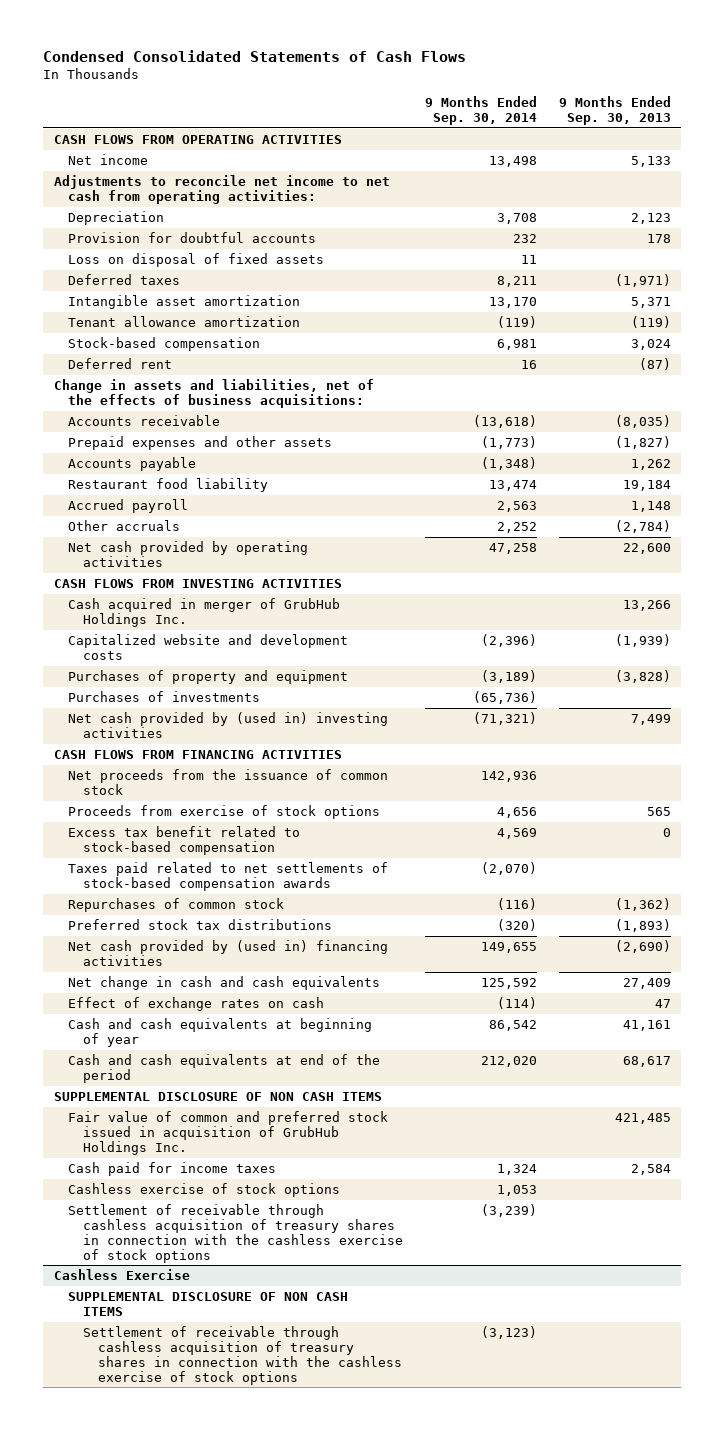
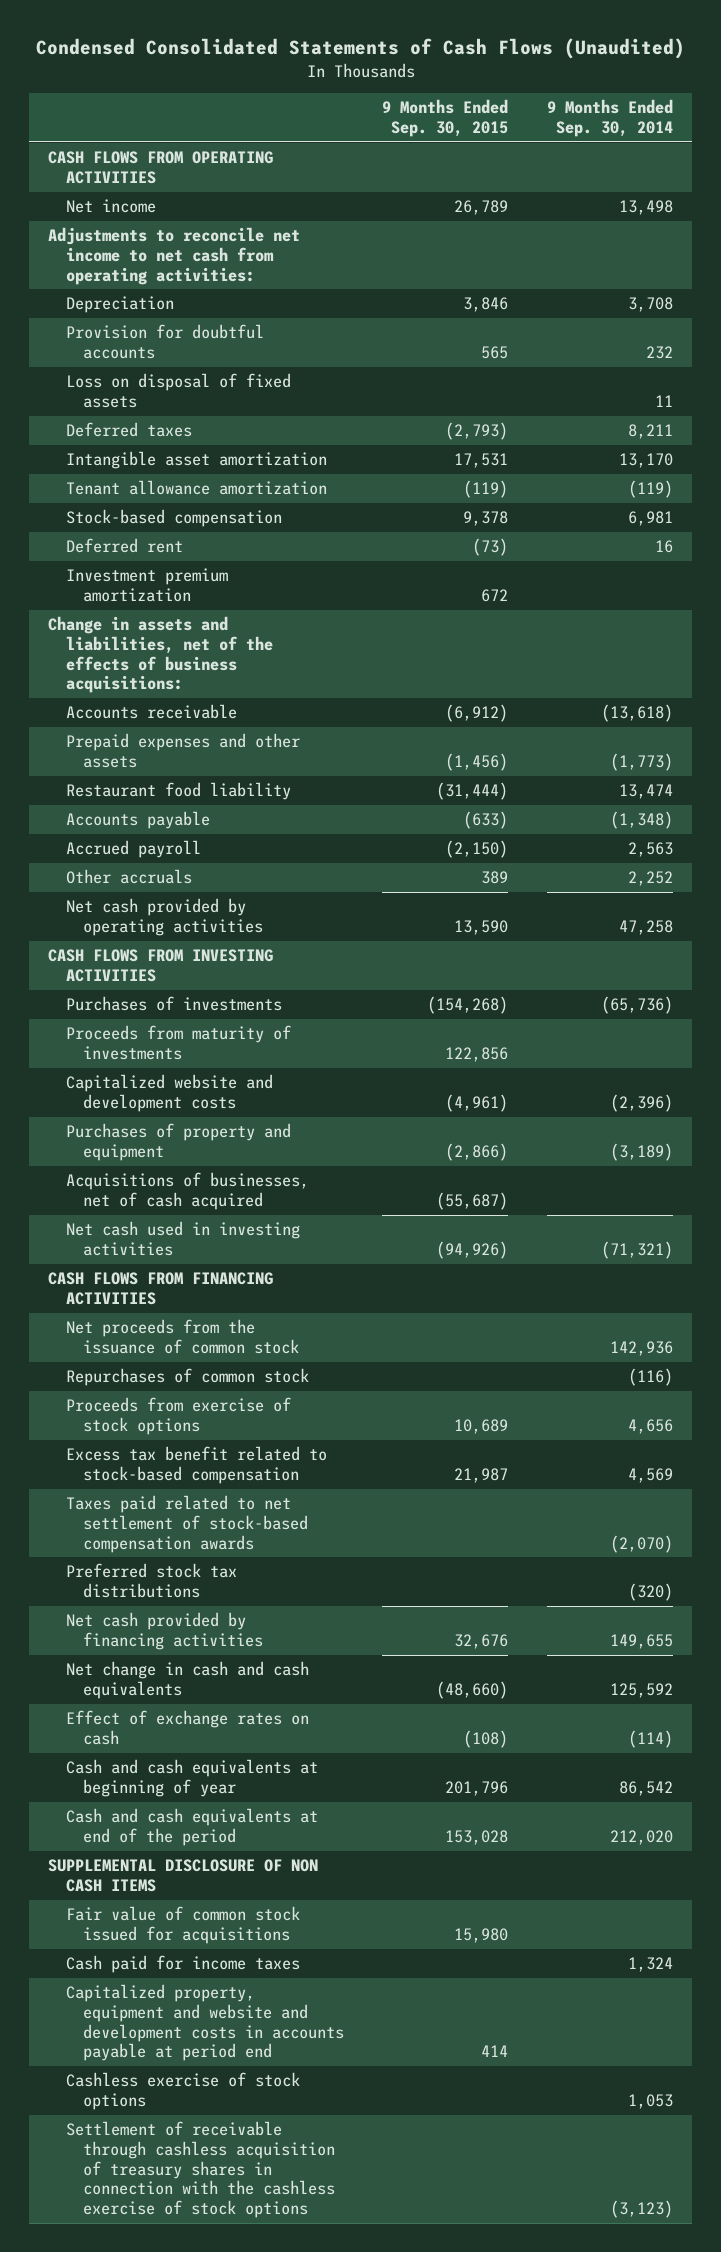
- Condensed Consolidated Statements of Cash Flows
+ Condensed Consolidated Statements of Cash Flows (Unaudited)
- | 9 Months Ended Sep. 30, 2014 | 9 Months Ended Sep. 30, 2013
+ | 9 Months Ended Sep. 30, 2015 | 9 Months Ended Sep. 30, 2014
+ Investment premium amortization | 672 |
moved down: Accounts payable | (633) | (1,348)
- Cash acquired in merger of GrubHub Holdings Inc. | | 13,266
moved up: Purchases of investments | (154,268) | (65,736)
+ Proceeds from maturity of investments | 122,856 |
- Net cash provided by (used in) investing activities | (71,321) | 7,499
+ Acquisitions of businesses, net of cash acquired | (55,687) |
+ Net cash used in investing activities | (94,926) | (71,321)
moved up: Repurchases of common stock | | (116)
- Taxes paid related to net settlements of stock-based compensation awards | (2,070) |
+ Taxes paid related to net settlement of stock-based compensation awards | | (2,070)
- Net cash provided by (used in) financing activities | 149,655 | (2,690)
+ Net cash provided by financing activities | 32,676 | 149,655
- Fair value of common and preferred stock issued in acquisition of GrubHub Holdings Inc. | | 421,485
+ Fair value of common stock issued for acquisitions | 15,980 |
+ Capitalized property, equipment and website and development costs in accounts payable at period end | 414 |
- Settlement of receivable through cashless acquisition of treasury shares in connection with the cashless exercise of stock options | (3,239) |
- Cashless Exercise
- SUPPLEMENTAL DISCLOSURE OF NON CASH ITEMS

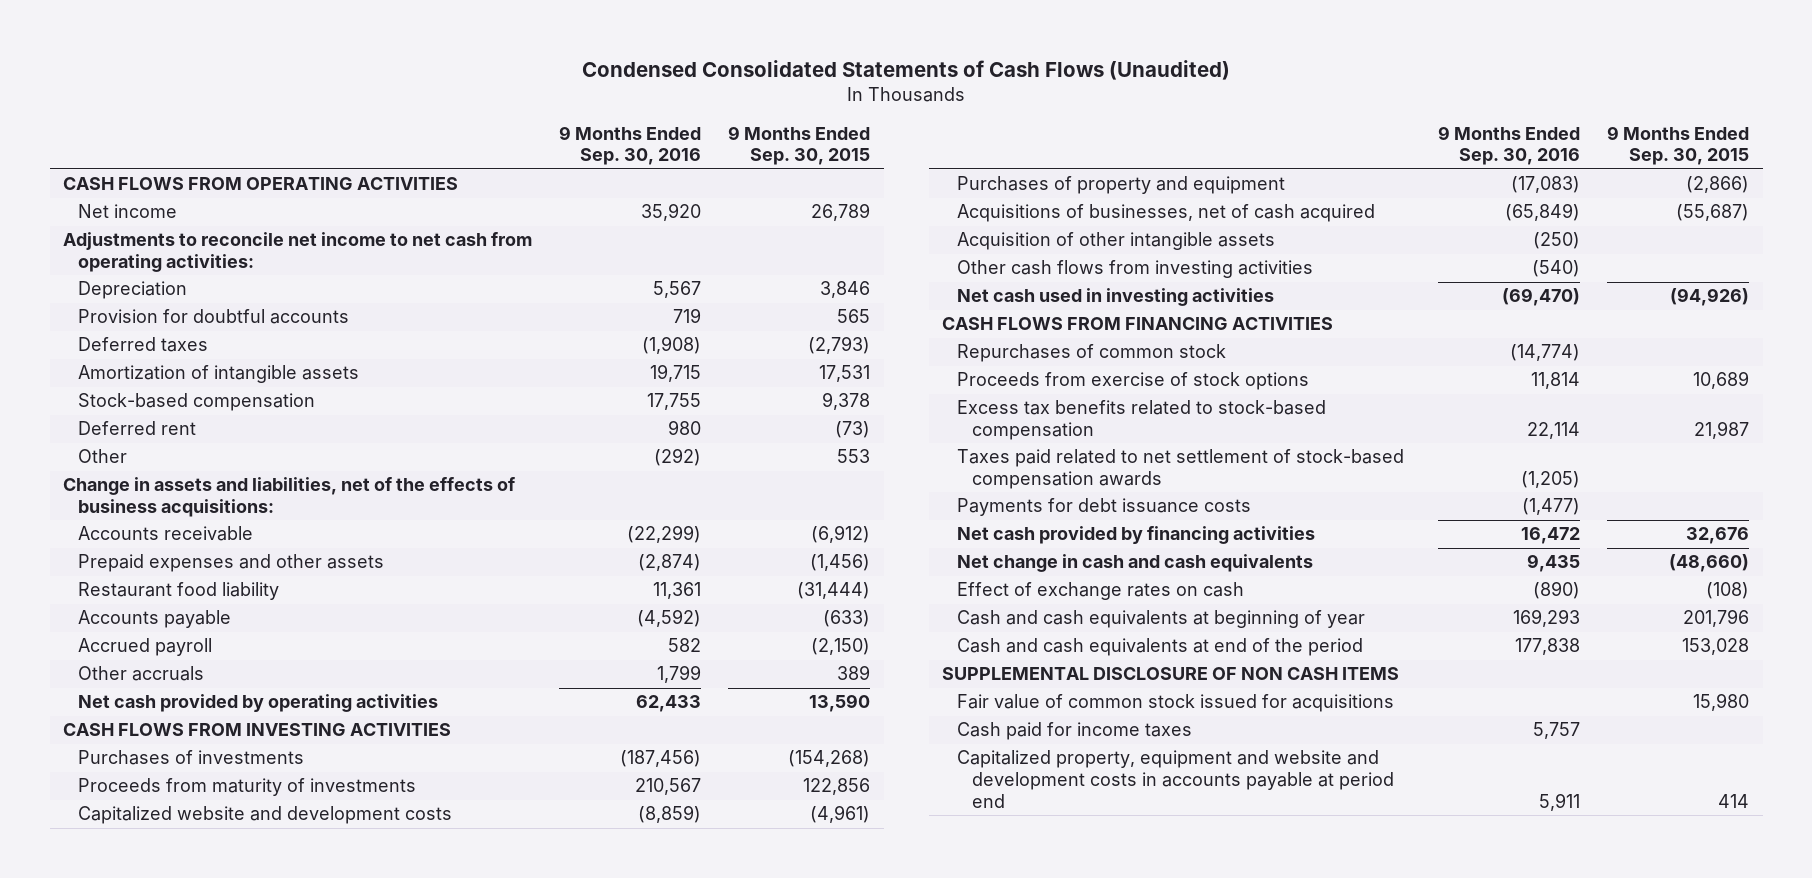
- | 9 Months Ended Sep. 30, 2015 | 9 Months Ended Sep. 30, 2014
+ | 9 Months Ended Sep. 30, 2016 | 9 Months Ended Sep. 30, 2015
- Loss on disposal of fixed assets | | 11
- Intangible asset amortization | 17,531 | 13,170
- Tenant allowance amortization | (119) | (119)
+ Amortization of intangible assets | 19,715 | 17,531
- Investment premium amortization | 672 |
+ Other | (292) | 553
+ Acquisition of other intangible assets | (250) |
+ Other cash flows from investing activities | (540) |
- Net proceeds from the issuance of common stock | | 142,936
- Excess tax benefit related to stock-based compensation | 21,987 | 4,569
+ Excess tax benefits related to stock-based compensation | 22,114 | 21,987
- Preferred stock tax distributions | | (320)
+ Payments for debt issuance costs | (1,477) |
- Cashless exercise of stock options | | 1,053
- Settlement of receivable through cashless acquisition of treasury shares in connection with the cashless exercise of stock options | | (3,123)

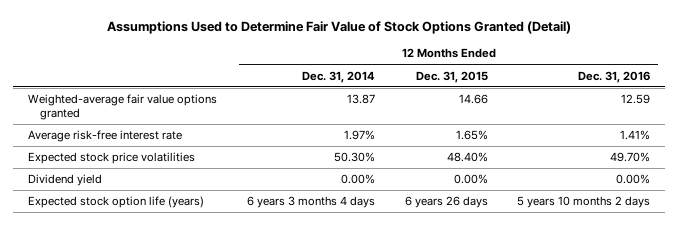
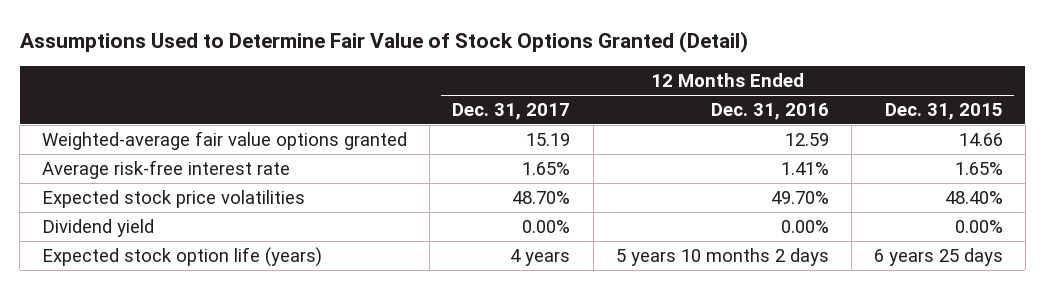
- | 12 Months Ended Dec. 31, 2014 | 12 Months Ended Dec. 31, 2015 | 12 Months Ended Dec. 31, 2016
+ | 12 Months Ended Dec. 31, 2017 | 12 Months Ended Dec. 31, 2016 | 12 Months Ended Dec. 31, 2015
- Expected stock option life (years) | 6 years 3 months 4 days | 6 years 26 days | 5 years 10 months 2 days
+ Expected stock option life (years) | 4 years | 5 years 10 months 2 days | 6 years 25 days

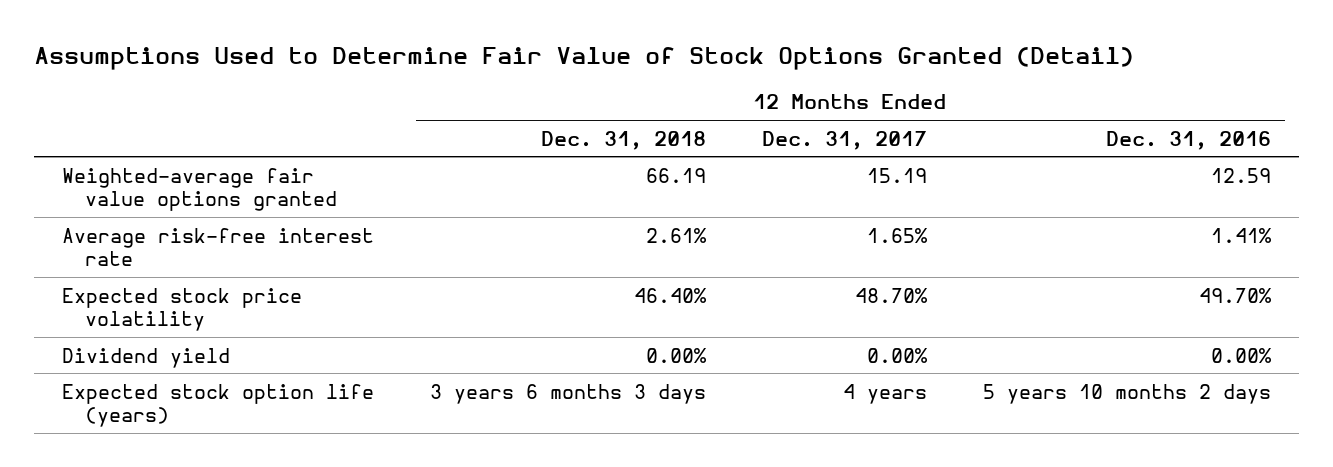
- | 12 Months Ended Dec. 31, 2017 | 12 Months Ended Dec. 31, 2016 | 12 Months Ended Dec. 31, 2015
+ | 12 Months Ended Dec. 31, 2018 | 12 Months Ended Dec. 31, 2017 | 12 Months Ended Dec. 31, 2016
- Expected stock price volatilities | 48.70% | 49.70% | 48.40%
+ Expected stock price volatility | 46.40% | 48.70% | 49.70%

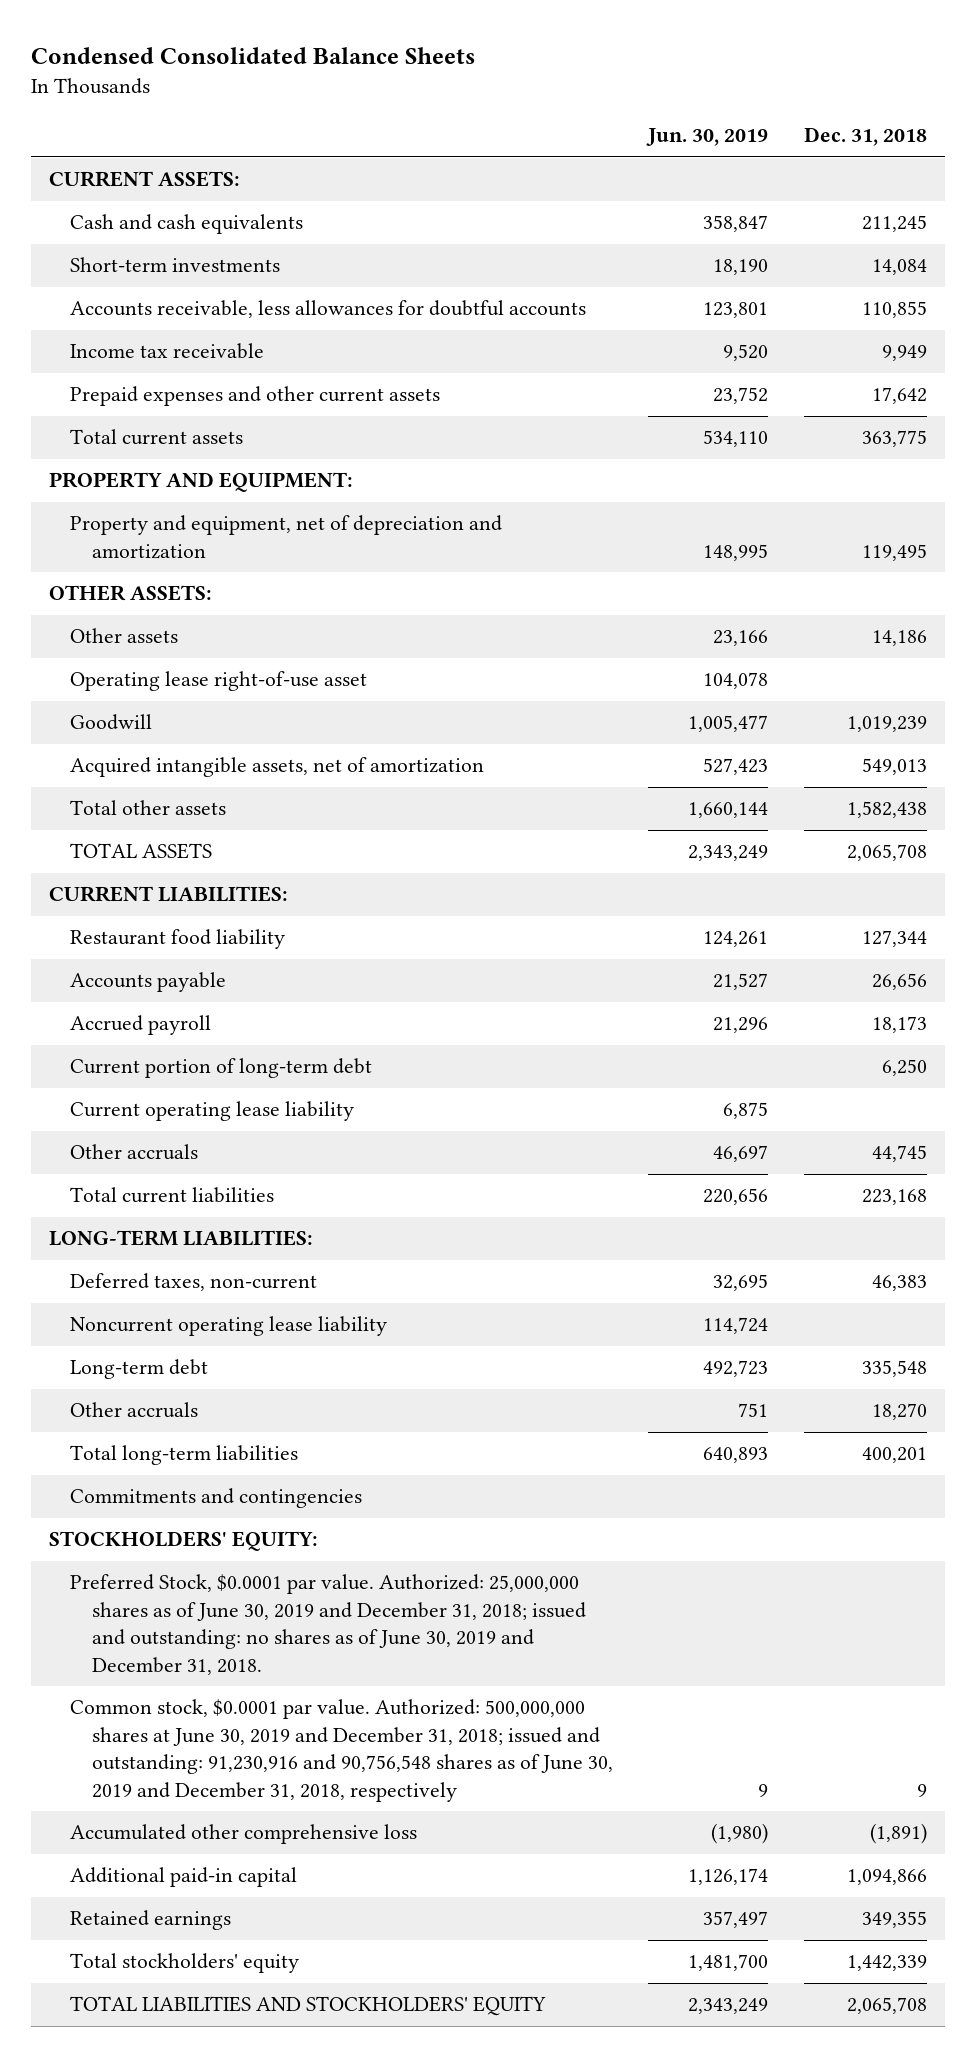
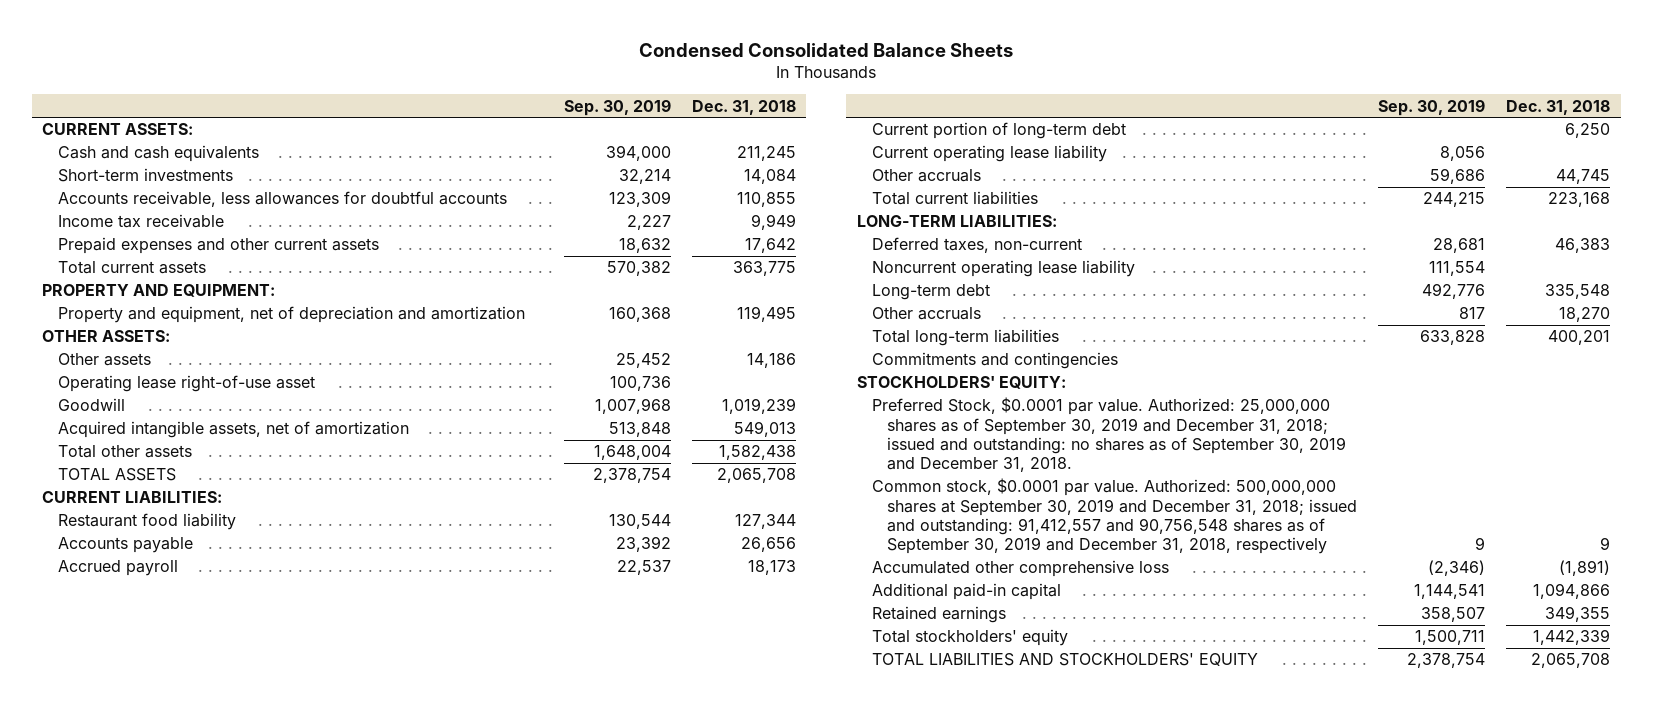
- | Jun. 30, 2019 | Dec. 31, 2018
+ | Sep. 30, 2019 | Dec. 31, 2018
- Preferred Stock, $0.0001 par value. Authorized: 25,000,000 shares as of June 30, 2019 and December 31, 2018; issued and outstanding: no shares as of June 30, 2019 and December 31, 2018.
- Common stock, $0.0001 par value. Authorized: 500,000,000 shares at June 30, 2019 and December 31, 2018; issued and outstanding: 91,230,916 and 90,756,548 shares as of June 30, 2019 and December 31, 2018, respectively | 9 | 9
+ Preferred Stock, $0.0001 par value. Authorized: 25,000,000 shares as of September 30, 2019 and December 31, 2018; issued and outstanding: no shares as of September 30, 2019 and December 31, 2018.
+ Common stock, $0.0001 par value. Authorized: 500,000,000 shares at September 30, 2019 and December 31, 2018; issued and outstanding: 91,412,557 and 90,756,548 shares as of September 30, 2019 and December 31, 2018, respectively | 9 | 9

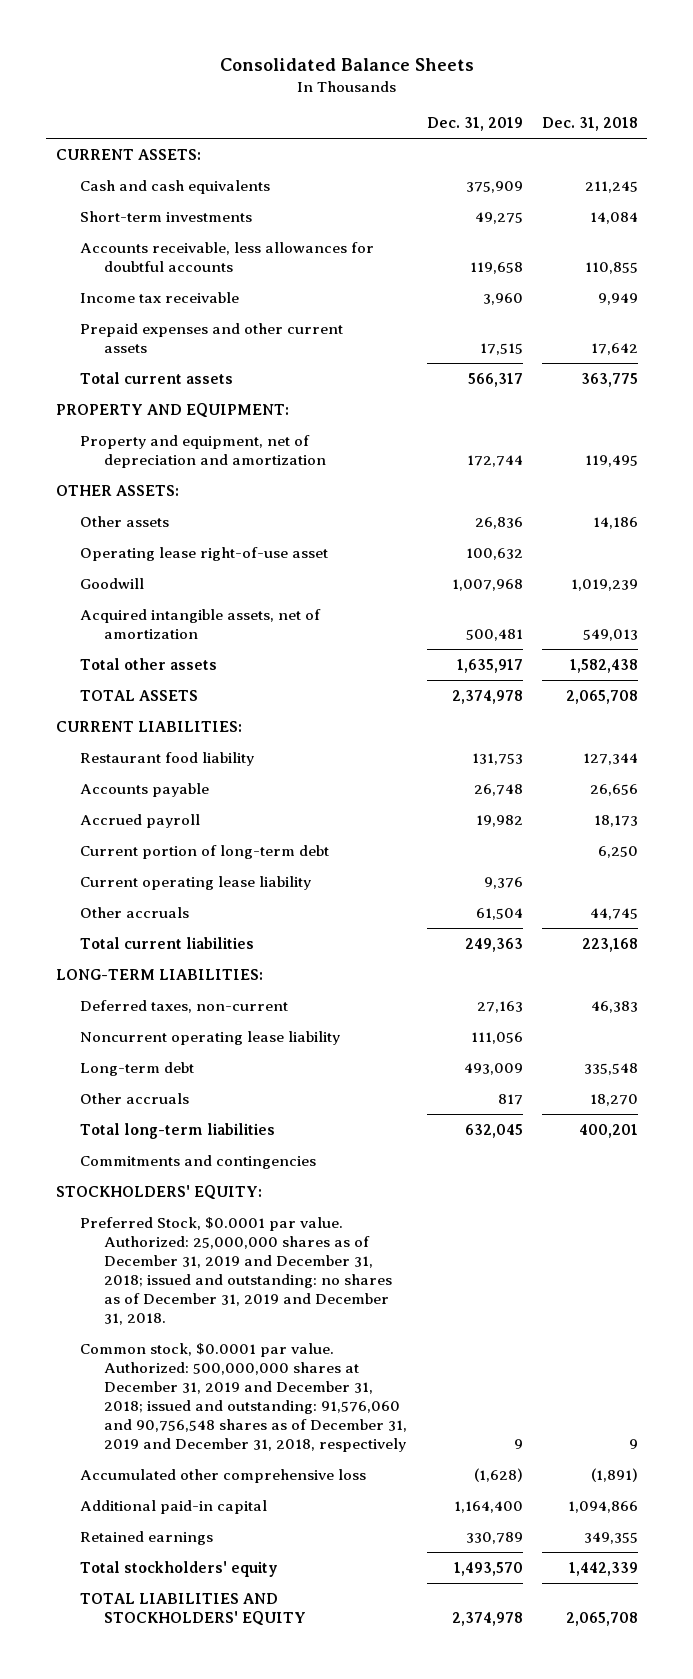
- Condensed Consolidated Balance Sheets
+ Consolidated Balance Sheets
- | Sep. 30, 2019 | Dec. 31, 2018
+ | Dec. 31, 2019 | Dec. 31, 2018
- Preferred Stock, $0.0001 par value. Authorized: 25,000,000 shares as of September 30, 2019 and December 31, 2018; issued and outstanding: no shares as of September 30, 2019 and December 31, 2018.
- Common stock, $0.0001 par value. Authorized: 500,000,000 shares at September 30, 2019 and December 31, 2018; issued and outstanding: 91,412,557 and 90,756,548 shares as of September 30, 2019 and December 31, 2018, respectively | 9 | 9
+ Preferred Stock, $0.0001 par value. Authorized: 25,000,000 shares as of December 31, 2019 and December 31, 2018; issued and outstanding: no shares as of December 31, 2019 and December 31, 2018.
+ Common stock, $0.0001 par value. Authorized: 500,000,000 shares at December 31, 2019 and December 31, 2018; issued and outstanding: 91,576,060 and 90,756,548 shares as of December 31, 2019 and December 31, 2018, respectively | 9 | 9

